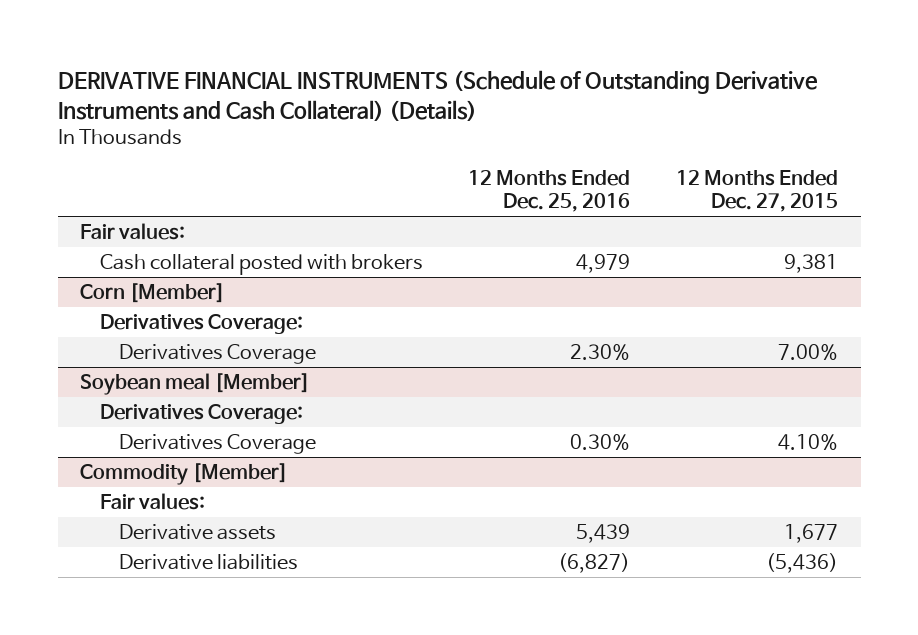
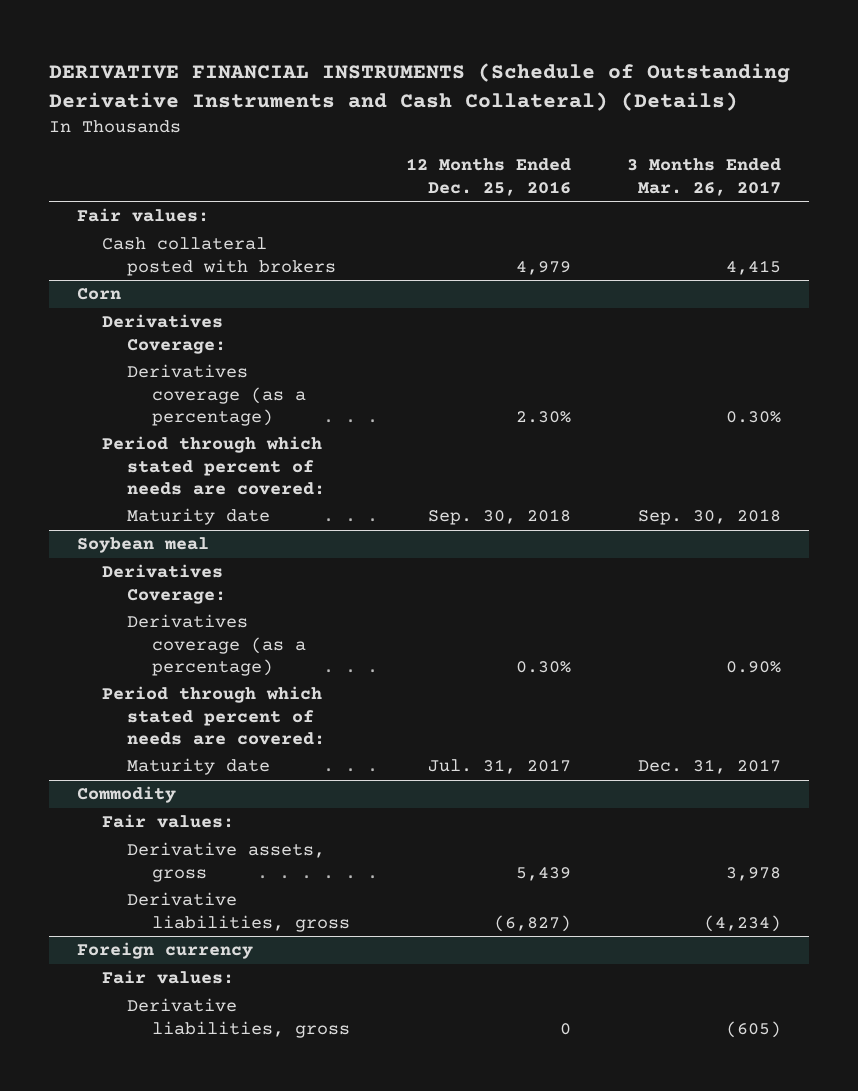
- | 12 Months Ended Dec. 25, 2016 | 12 Months Ended Dec. 27, 2015
+ | 12 Months Ended Dec. 25, 2016 | 3 Months Ended Mar. 26, 2017
- Corn [Member]
+ Corn
- Derivatives Coverage | 2.30% | 7.00%
- Soybean meal [Member]
+ Derivatives coverage (as a percentage) | 2.30% | 0.30%
+ Period through which stated percent of needs are covered:
+ Maturity date | Sep. 30, 2018 | Sep. 30, 2018
+ Soybean meal
- Derivatives Coverage | 0.30% | 4.10%
- Commodity [Member]
+ Derivatives coverage (as a percentage) | 0.30% | 0.90%
+ Period through which stated percent of needs are covered:
+ Maturity date | Jul. 31, 2017 | Dec. 31, 2017
+ Commodity
- Derivative assets | 5,439 | 1,677
- Derivative liabilities | (6,827) | (5,436)
+ Derivative assets, gross | 5,439 | 3,978
+ Derivative liabilities, gross | (6,827) | (4,234)
+ Foreign currency
+ Fair values:
+ Derivative liabilities, gross | 0 | (605)

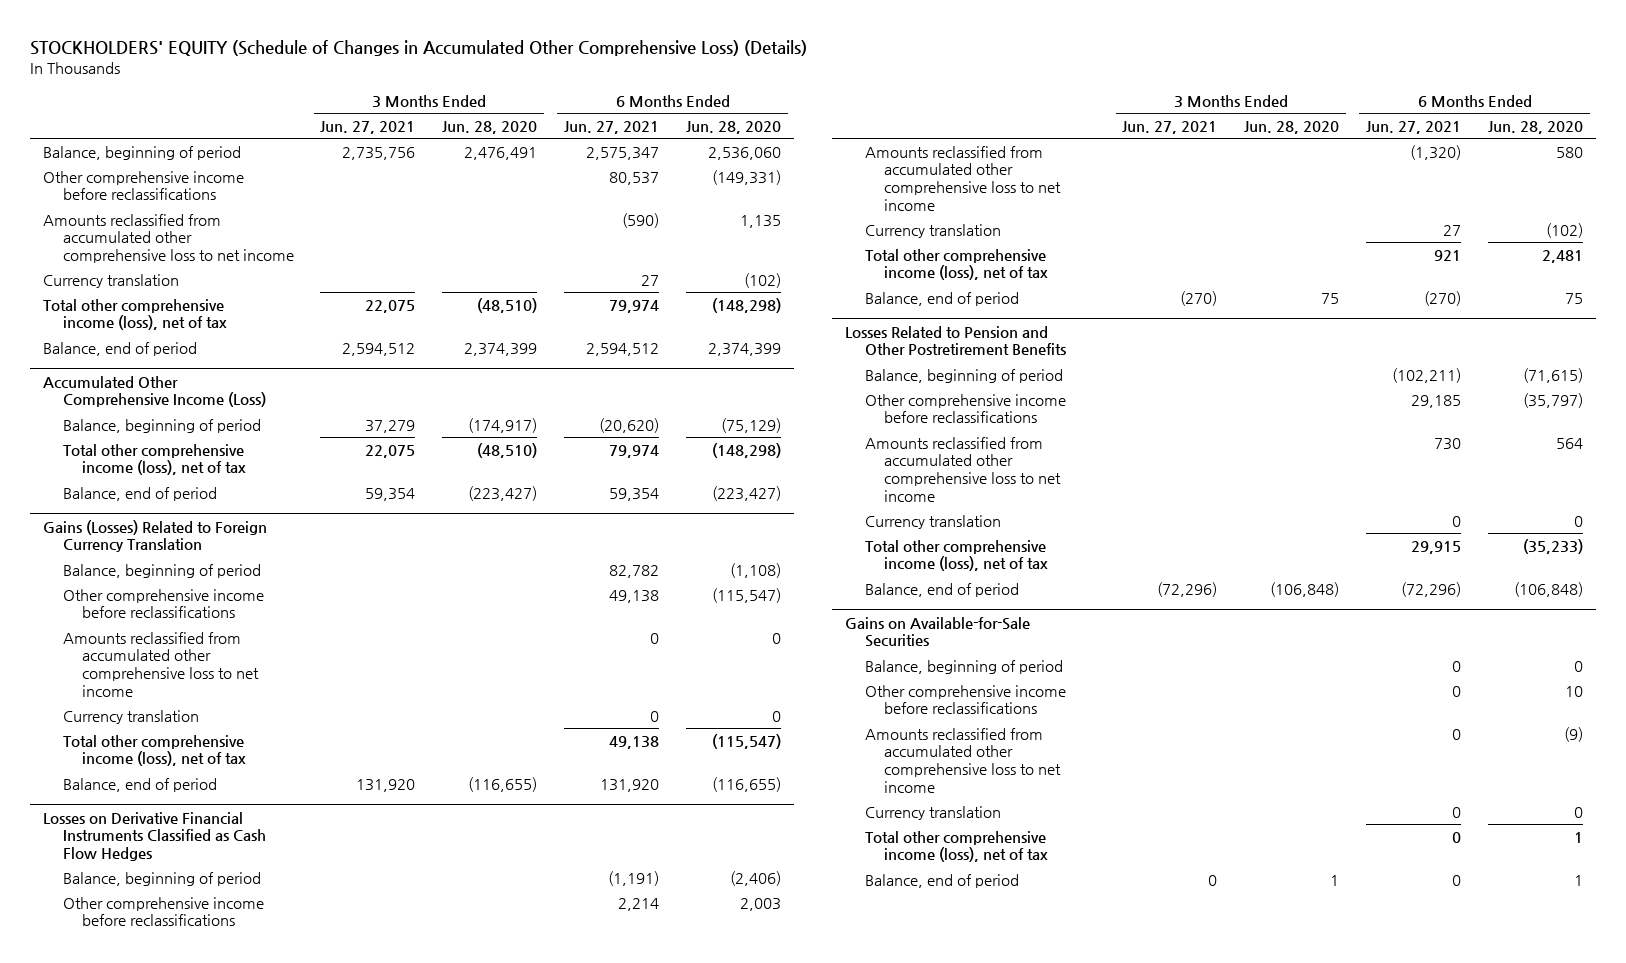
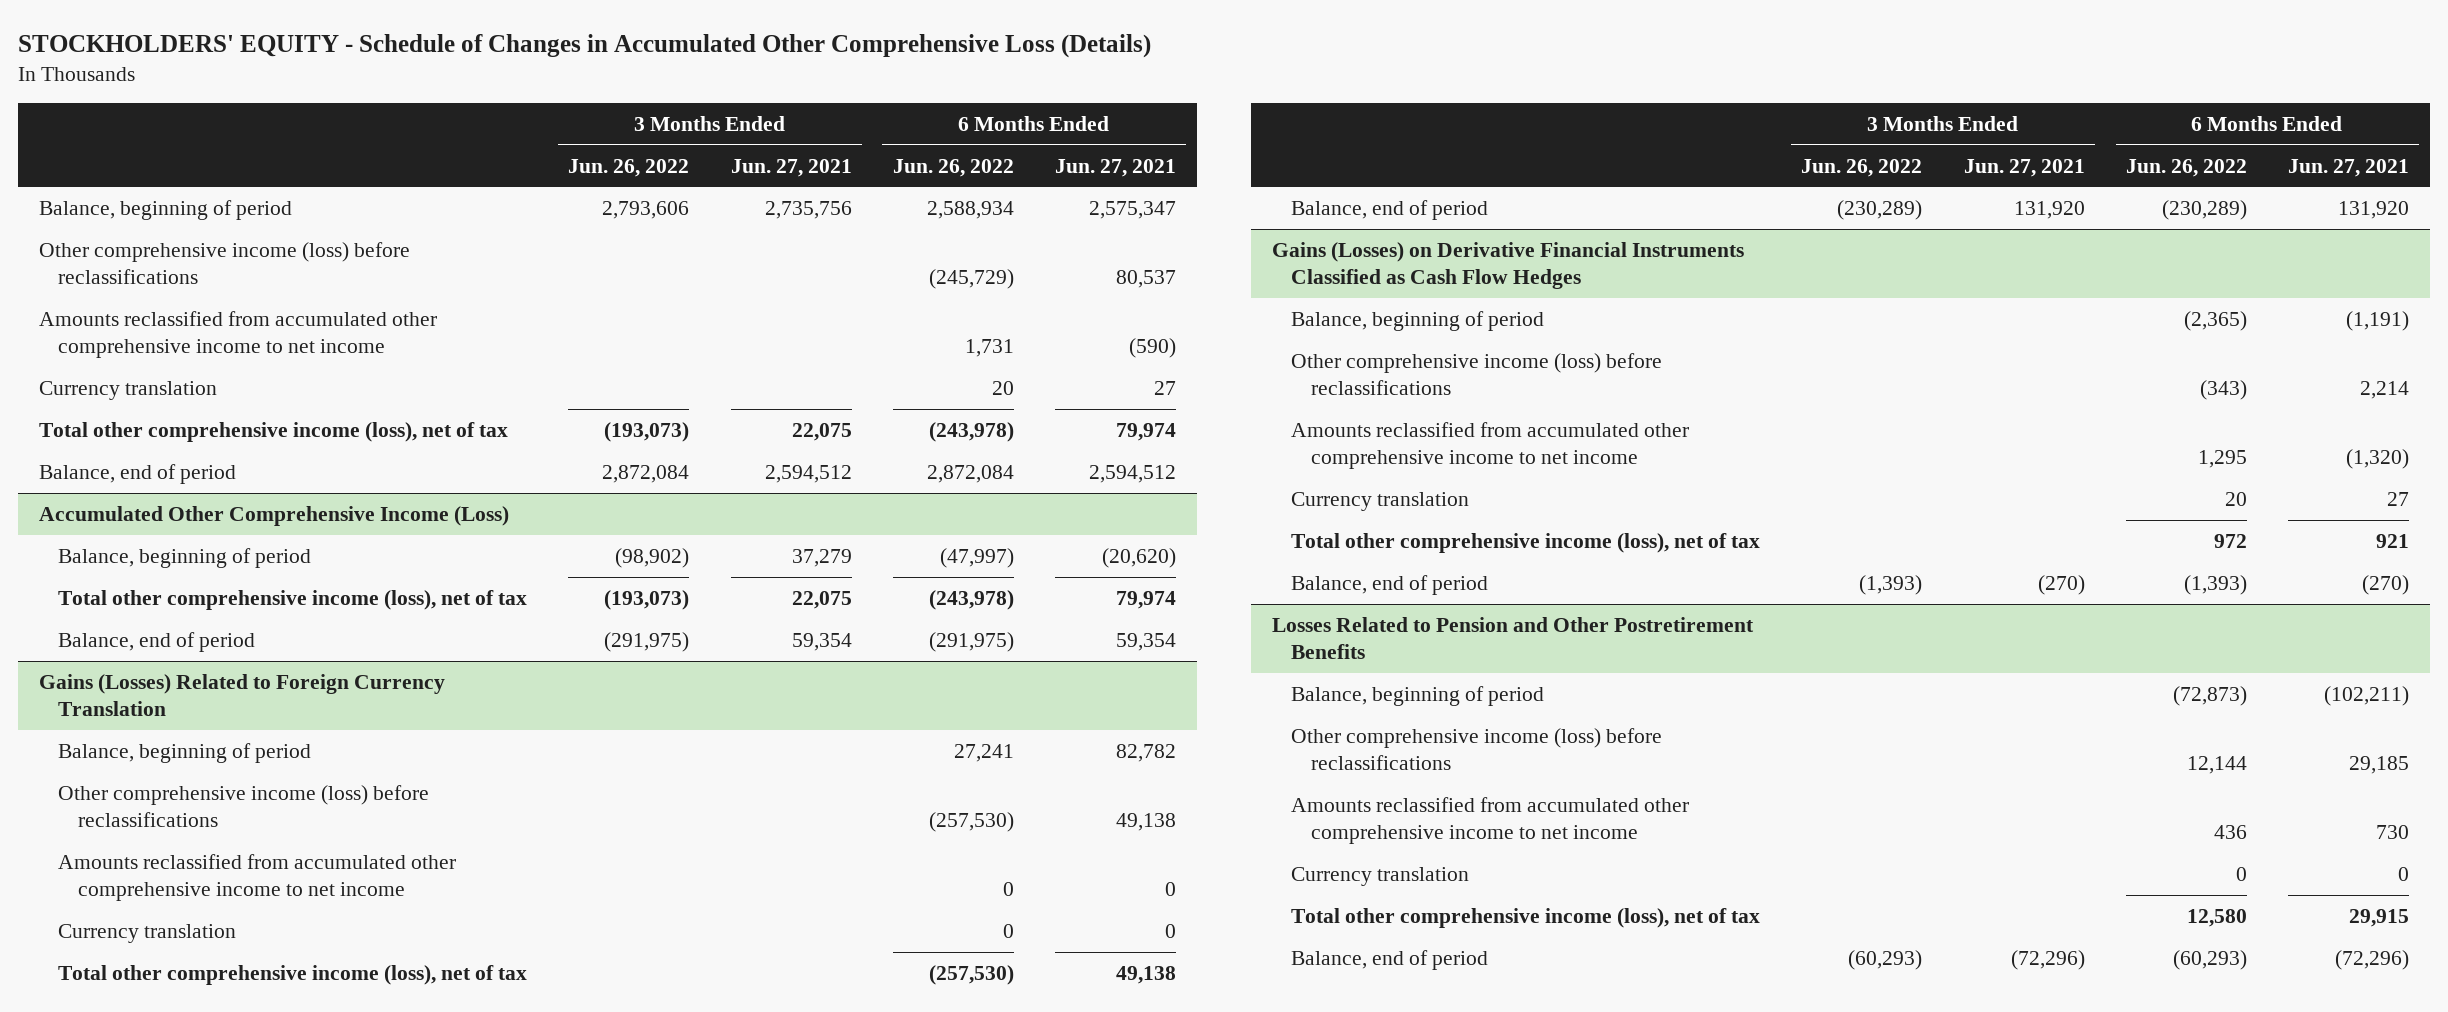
- STOCKHOLDERS' EQUITY (Schedule of Changes in Accumulated Other Comprehensive Loss) (Details)
+ STOCKHOLDERS' EQUITY - Schedule of Changes in Accumulated Other Comprehensive Loss (Details)
- | 3 Months Ended Jun. 27, 2021 | 3 Months Ended Jun. 28, 2020 | 6 Months Ended Jun. 27, 2021 | 6 Months Ended Jun. 28, 2020
+ | 3 Months Ended Jun. 26, 2022 | 3 Months Ended Jun. 27, 2021 | 6 Months Ended Jun. 26, 2022 | 6 Months Ended Jun. 27, 2021
- Other comprehensive income before reclassifications | | | 80,537 | (149,331)
- Amounts reclassified from accumulated other comprehensive loss to net income | | | (590) | 1,135
+ Other comprehensive income (loss) before reclassifications | | | (245,729) | 80,537
+ Amounts reclassified from accumulated other comprehensive income to net income | | | 1,731 | (590)
@ Gains (Losses) Related to Foreign Currency Translation
- Other comprehensive income before reclassifications | | | 49,138 | (115,547)
- Amounts reclassified from accumulated other comprehensive loss to net income | | | 0 | 0
+ Other comprehensive income (loss) before reclassifications | | | (257,530) | 49,138
+ Amounts reclassified from accumulated other comprehensive income to net income | | | 0 | 0
- Losses on Derivative Financial Instruments Classified as Cash Flow Hedges
+ Gains (Losses) on Derivative Financial Instruments Classified as Cash Flow Hedges
- Other comprehensive income before reclassifications | | | 2,214 | 2,003
- Amounts reclassified from accumulated other comprehensive loss to net income | | | (1,320) | 580
+ Other comprehensive income (loss) before reclassifications | | | (343) | 2,214
+ Amounts reclassified from accumulated other comprehensive income to net income | | | 1,295 | (1,320)
@ Losses Related to Pension and Other Postretirement Benefits
- Other comprehensive income before reclassifications | | | 29,185 | (35,797)
- Amounts reclassified from accumulated other comprehensive loss to net income | | | 730 | 564
+ Other comprehensive income (loss) before reclassifications | | | 12,144 | 29,185
+ Amounts reclassified from accumulated other comprehensive income to net income | | | 436 | 730
- Gains on Available-for-Sale Securities
- Balance, beginning of period | | | 0 | 0
- Other comprehensive income before reclassifications | | | 0 | 10
- Amounts reclassified from accumulated other comprehensive loss to net income | | | 0 | (9)
- Currency translation | | | 0 | 0
- Total other comprehensive income (loss), net of tax | | | 0 | 1
- Balance, end of period | 0 | 1 | 0 | 1

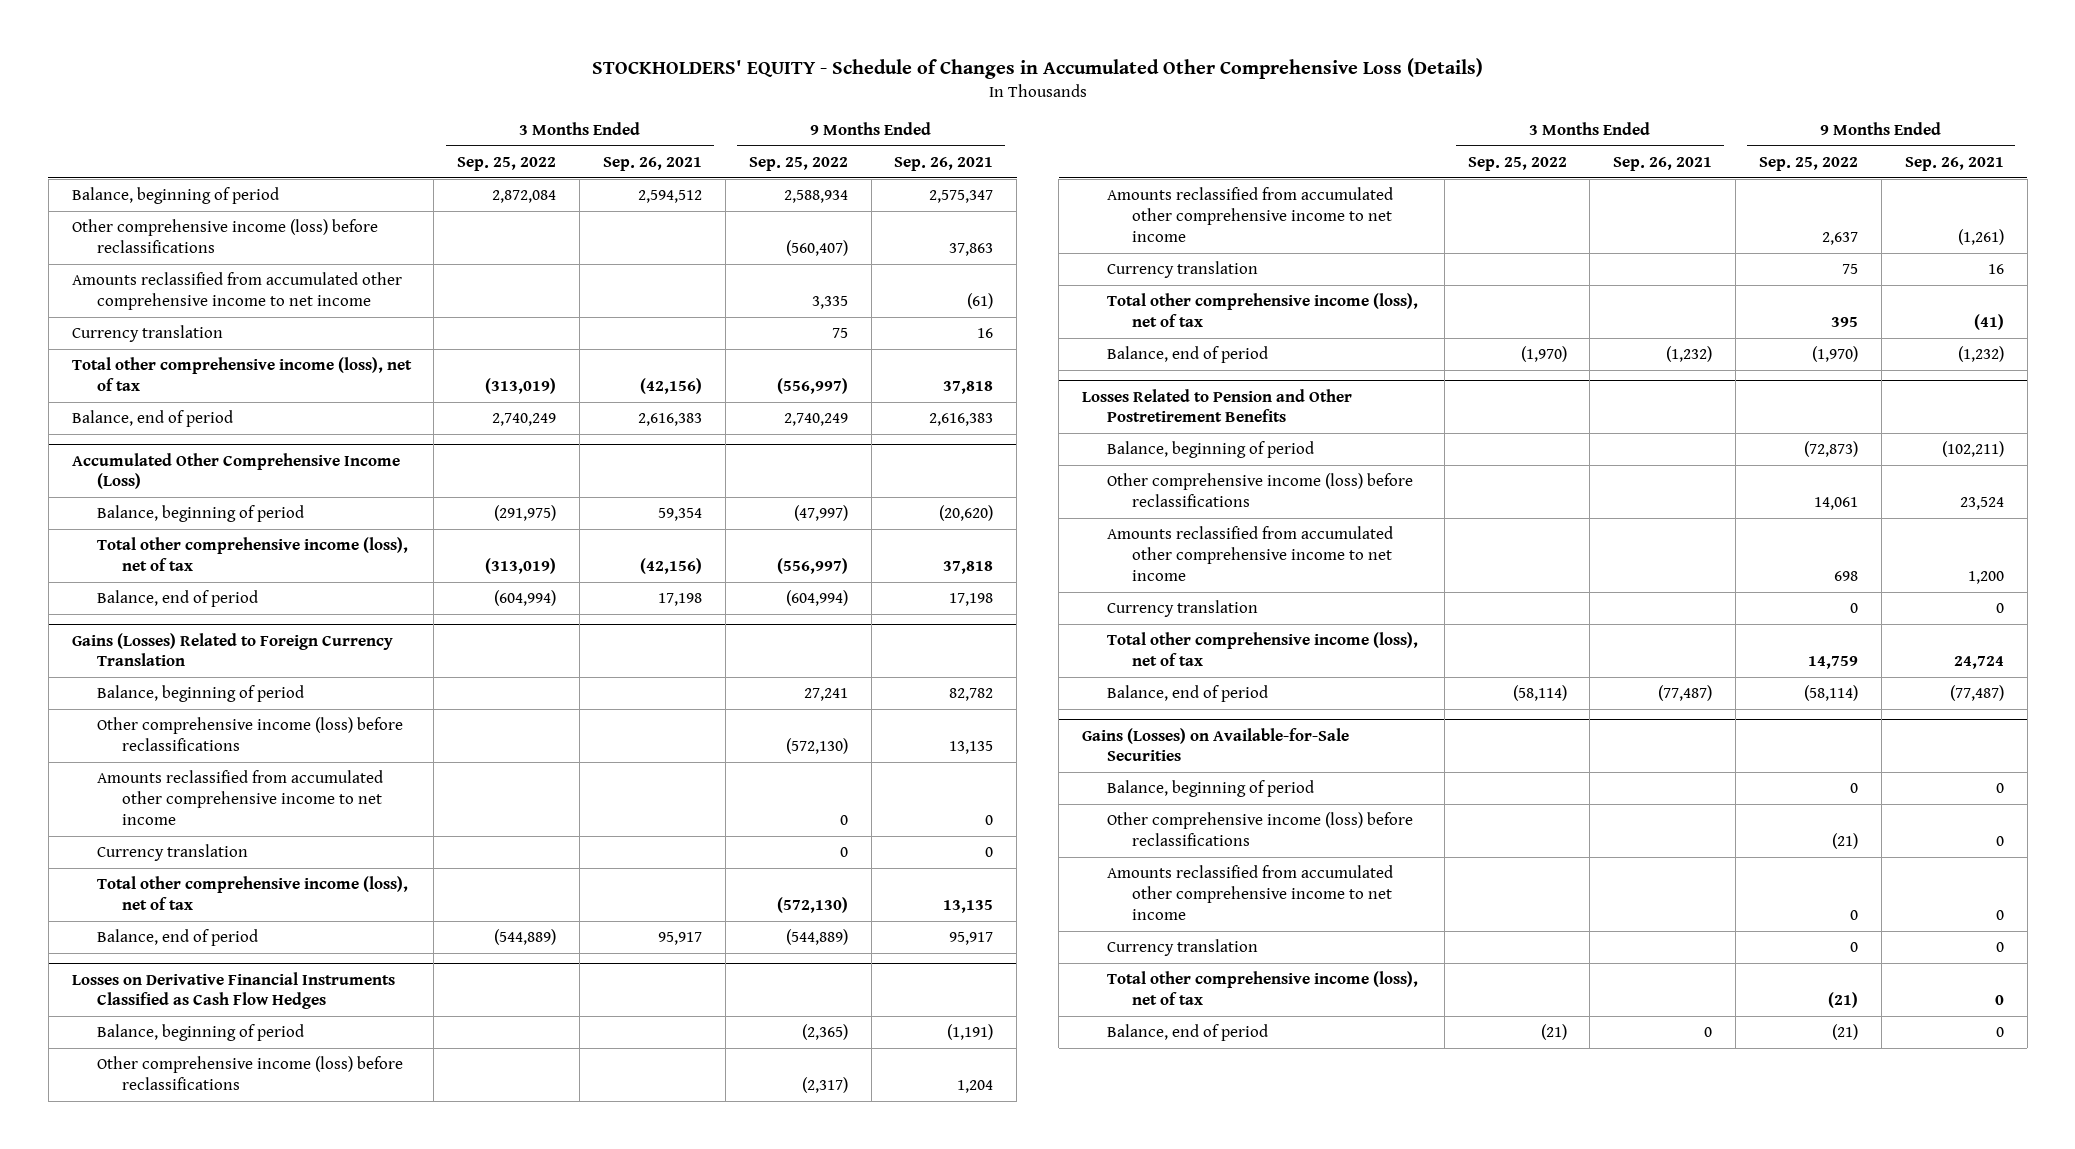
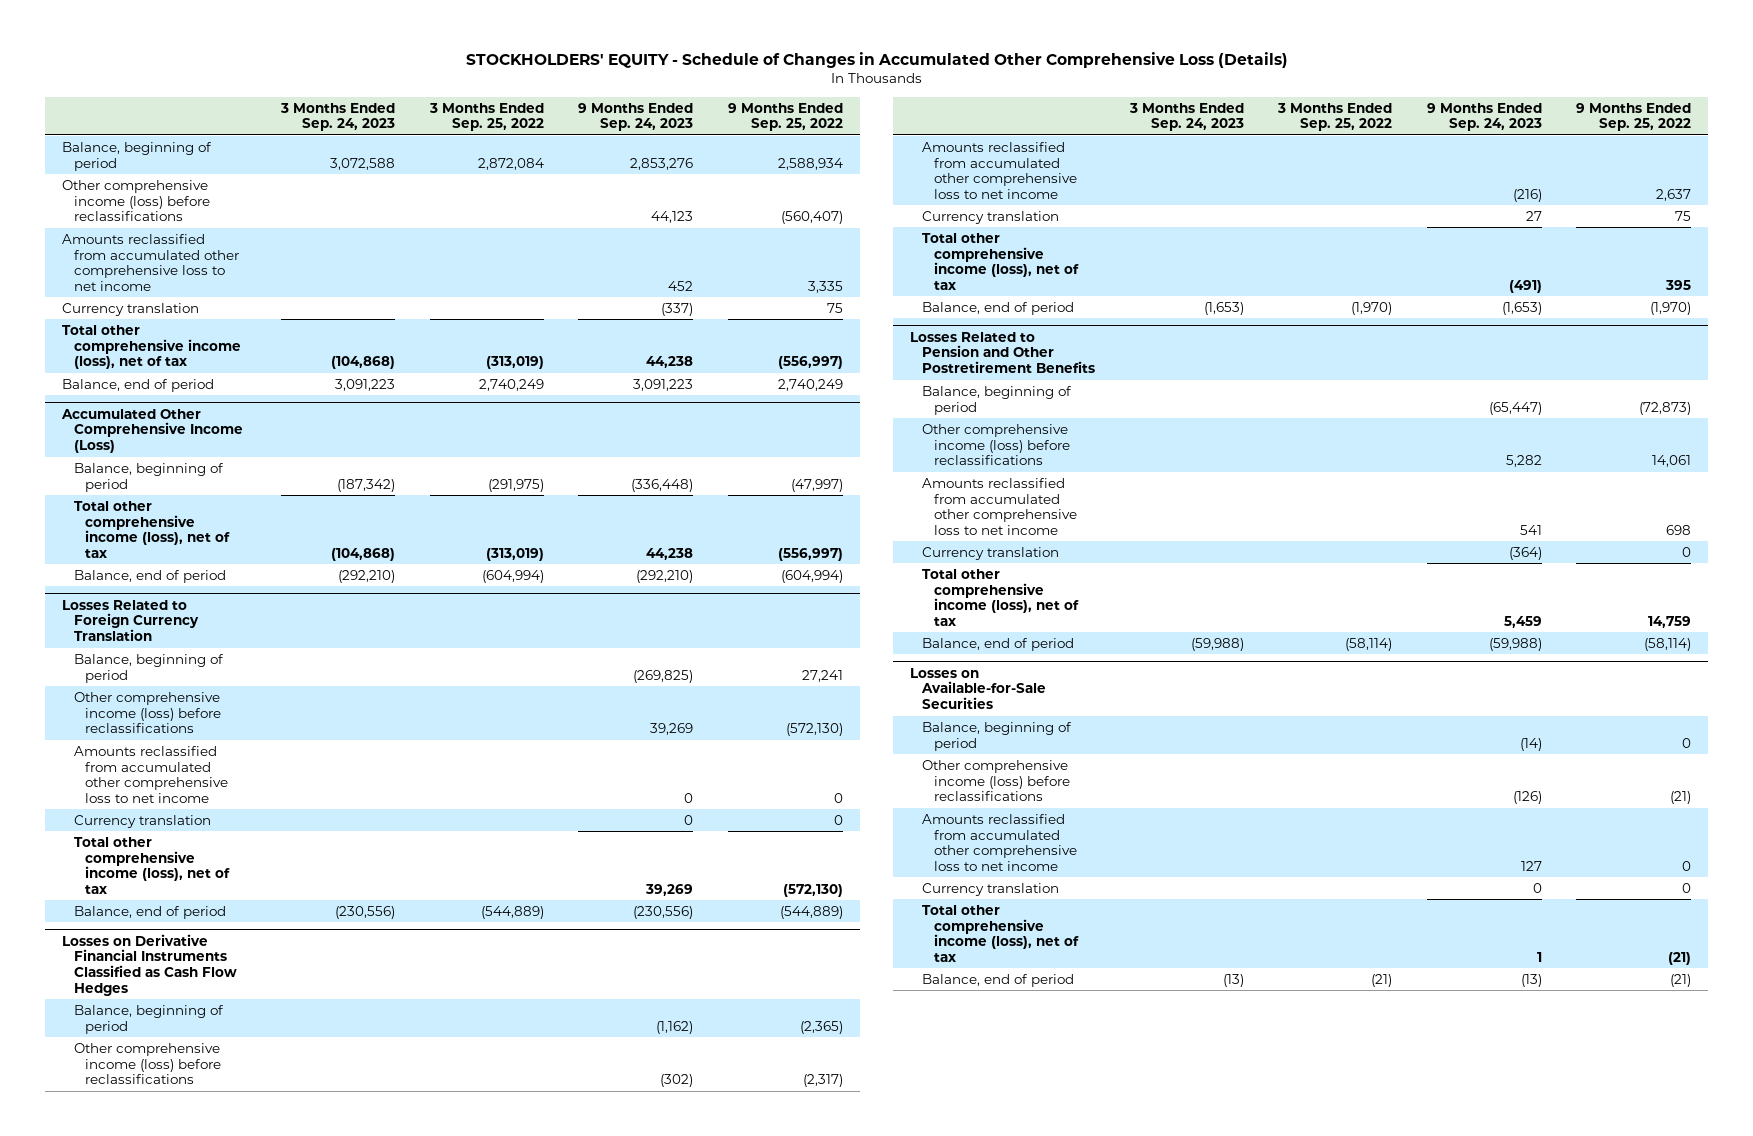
- | 3 Months Ended Sep. 25, 2022 | 3 Months Ended Sep. 26, 2021 | 9 Months Ended Sep. 25, 2022 | 9 Months Ended Sep. 26, 2021
+ | 3 Months Ended Sep. 24, 2023 | 3 Months Ended Sep. 25, 2022 | 9 Months Ended Sep. 24, 2023 | 9 Months Ended Sep. 25, 2022
- Amounts reclassified from accumulated other comprehensive income to net income | | | 3,335 | (61)
+ Amounts reclassified from accumulated other comprehensive loss to net income | | | 452 | 3,335
- Gains (Losses) Related to Foreign Currency Translation
+ Losses Related to Foreign Currency Translation
- Amounts reclassified from accumulated other comprehensive income to net income | | | 0 | 0
+ Amounts reclassified from accumulated other comprehensive loss to net income | | | 0 | 0
@ Losses on Derivative Financial Instruments Classified as Cash Flow Hedges
- Amounts reclassified from accumulated other comprehensive income to net income | | | 2,637 | (1,261)
+ Amounts reclassified from accumulated other comprehensive loss to net income | | | (216) | 2,637
@ Losses Related to Pension and Other Postretirement Benefits
- Amounts reclassified from accumulated other comprehensive income to net income | | | 698 | 1,200
+ Amounts reclassified from accumulated other comprehensive loss to net income | | | 541 | 698
- Gains (Losses) on Available-for-Sale Securities
+ Losses on Available-for-Sale Securities
- Amounts reclassified from accumulated other comprehensive income to net income | | | 0 | 0
+ Amounts reclassified from accumulated other comprehensive loss to net income | | | 127 | 0

